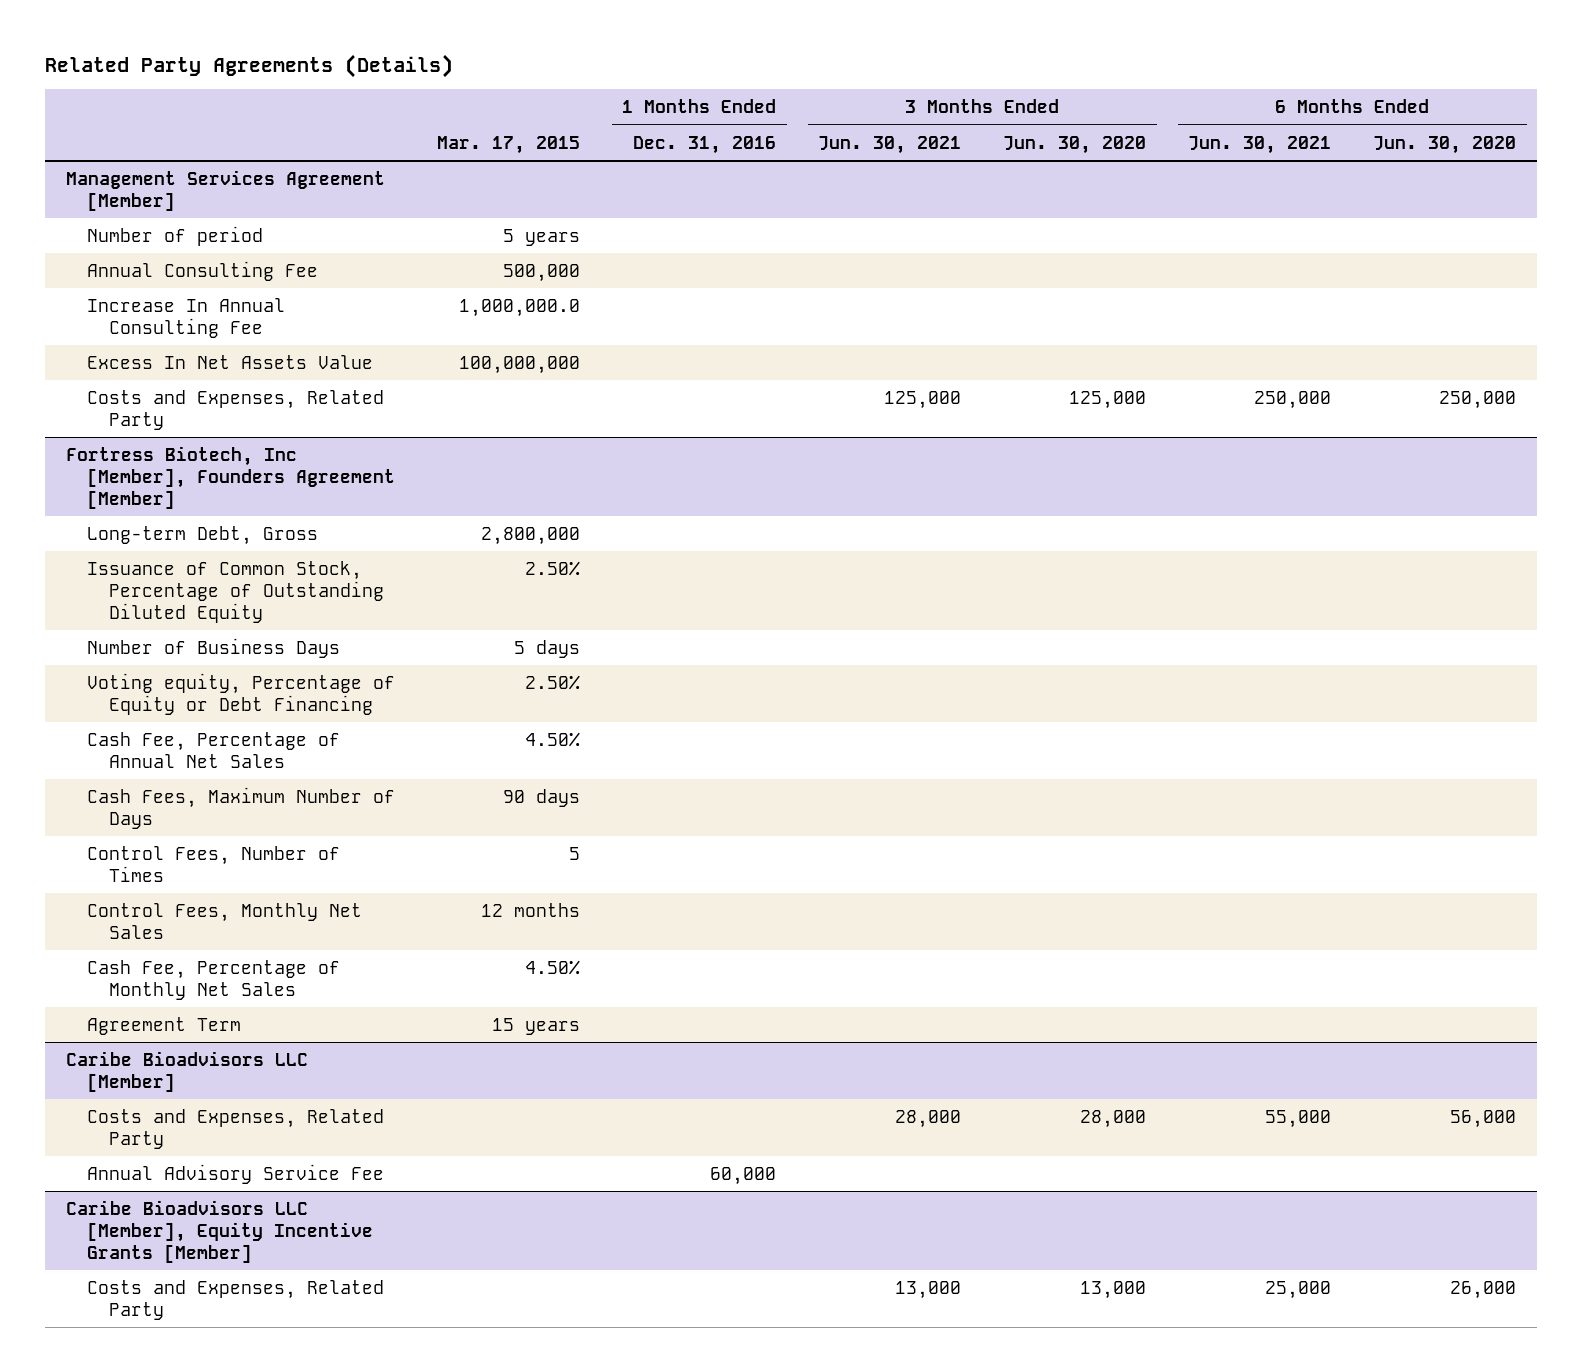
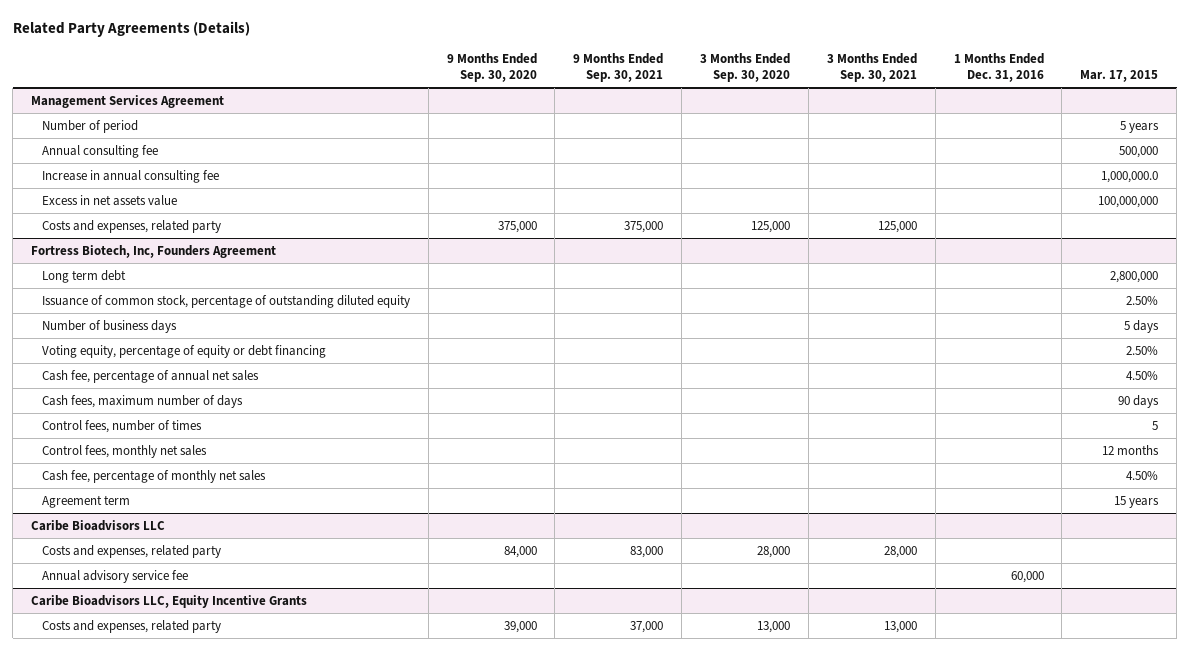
- | Mar. 17, 2015 | 1 Months Ended Dec. 31, 2016 | 3 Months Ended Jun. 30, 2021 | 3 Months Ended Jun. 30, 2020 | 6 Months Ended Jun. 30, 2021 | 6 Months Ended Jun. 30, 2020
+ | 9 Months Ended Sep. 30, 2020 | 9 Months Ended Sep. 30, 2021 | 3 Months Ended Sep. 30, 2020 | 3 Months Ended Sep. 30, 2021 | 1 Months Ended Dec. 31, 2016 | Mar. 17, 2015
- Management Services Agreement [Member]
+ Management Services Agreement
- Annual Consulting Fee | 500,000 | | | | |
- Increase In Annual Consulting Fee | 1,000,000.0 | | | | |
- Excess In Net Assets Value | 100,000,000 | | | | |
- Costs and Expenses, Related Party | | | 125,000 | 125,000 | 250,000 | 250,000
- Fortress Biotech, Inc [Member], Founders Agreement [Member]
- Long-term Debt, Gross | 2,800,000 | | | | |
- Issuance of Common Stock, Percentage of Outstanding Diluted Equity | 2.50% | | | | |
- Number of Business Days | 5 days | | | | |
- Voting equity, Percentage of Equity or Debt Financing | 2.50% | | | | |
- Cash Fee, Percentage of Annual Net Sales | 4.50% | | | | |
- Cash Fees, Maximum Number of Days | 90 days | | | | |
- Control Fees, Number of Times | 5 | | | | |
- Control Fees, Monthly Net Sales | 12 months | | | | |
- Cash Fee, Percentage of Monthly Net Sales | 4.50% | | | | |
- Agreement Term | 15 years | | | | |
- Caribe Bioadvisors LLC [Member]
- Costs and Expenses, Related Party | | | 28,000 | 28,000 | 55,000 | 56,000
- Annual Advisory Service Fee | | 60,000 | | | |
- Caribe Bioadvisors LLC [Member], Equity Incentive Grants [Member]
- Costs and Expenses, Related Party | | | 13,000 | 13,000 | 25,000 | 26,000
+ Annual consulting fee | | | | | | 500,000
+ Increase in annual consulting fee | | | | | | 1,000,000.0
+ Excess in net assets value | | | | | | 100,000,000
+ Costs and expenses, related party | 375,000 | 375,000 | 125,000 | 125,000 | |
+ Fortress Biotech, Inc, Founders Agreement
+ Long term debt | | | | | | 2,800,000
+ Issuance of common stock, percentage of outstanding diluted equity | | | | | | 2.50%
+ Number of business days | | | | | | 5 days
+ Voting equity, percentage of equity or debt financing | | | | | | 2.50%
+ Cash fee, percentage of annual net sales | | | | | | 4.50%
+ Cash fees, maximum number of days | | | | | | 90 days
+ Control fees, number of times | | | | | | 5
+ Control fees, monthly net sales | | | | | | 12 months
+ Cash fee, percentage of monthly net sales | | | | | | 4.50%
+ Agreement term | | | | | | 15 years
+ Caribe Bioadvisors LLC
+ Costs and expenses, related party | 84,000 | 83,000 | 28,000 | 28,000 | |
+ Annual advisory service fee | | | | | 60,000 |
+ Caribe Bioadvisors LLC, Equity Incentive Grants
+ Costs and expenses, related party | 39,000 | 37,000 | 13,000 | 13,000 | |

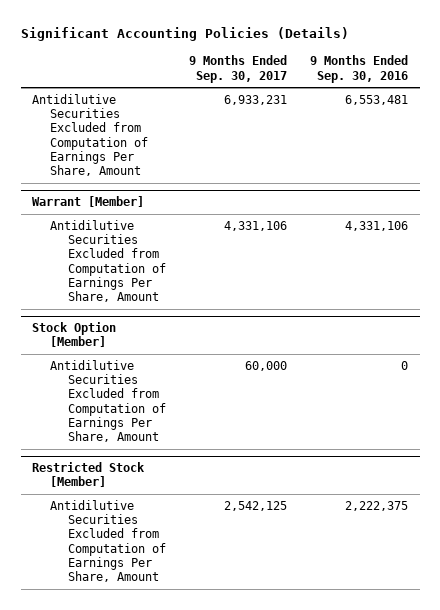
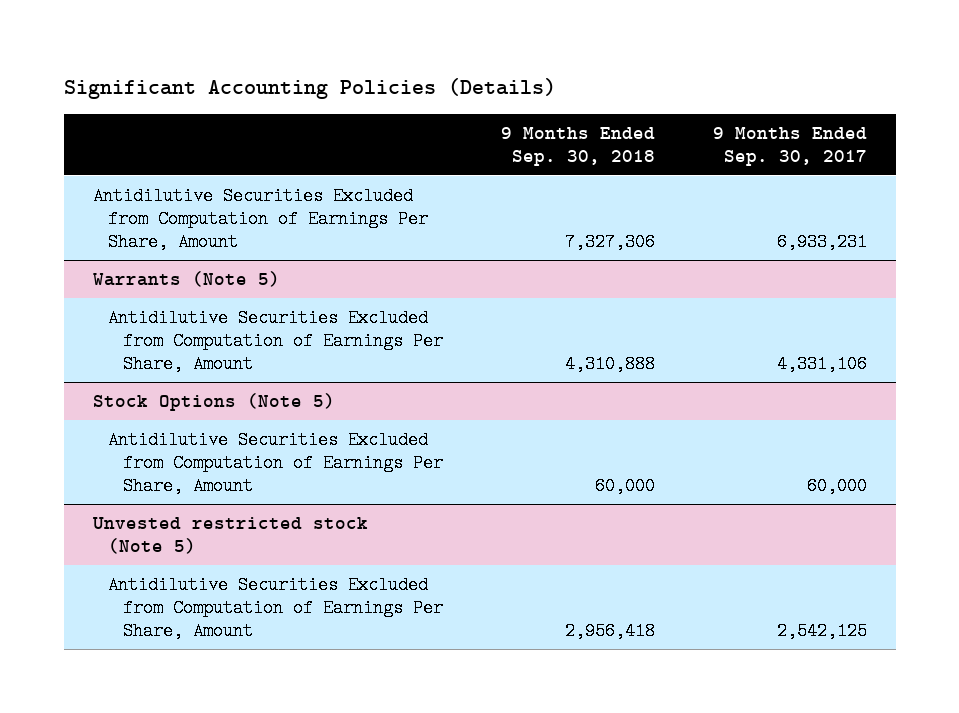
- | 9 Months Ended Sep. 30, 2017 | 9 Months Ended Sep. 30, 2016
+ | 9 Months Ended Sep. 30, 2018 | 9 Months Ended Sep. 30, 2017
- Warrant [Member]
+ Warrants (Note 5)
- Stock Option [Member]
+ Stock Options (Note 5)
- Restricted Stock [Member]
+ Unvested restricted stock (Note 5)

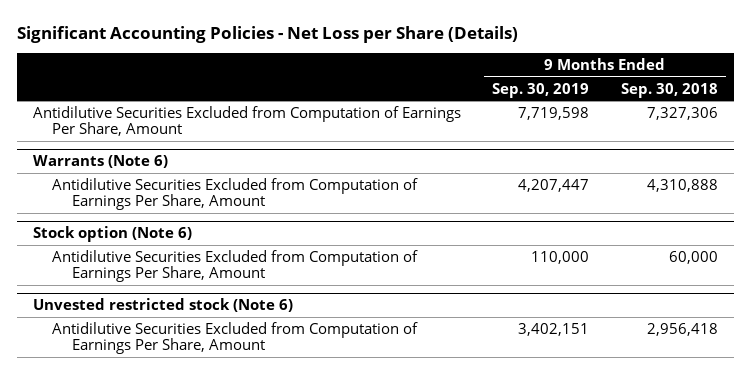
- Significant Accounting Policies (Details)
+ Significant Accounting Policies - Net Loss per Share (Details)
- | 9 Months Ended Sep. 30, 2018 | 9 Months Ended Sep. 30, 2017
+ | 9 Months Ended Sep. 30, 2019 | 9 Months Ended Sep. 30, 2018
- Warrants (Note 5)
+ Warrants (Note 6)
- Stock Options (Note 5)
+ Stock option (Note 6)
- Unvested restricted stock (Note 5)
+ Unvested restricted stock (Note 6)

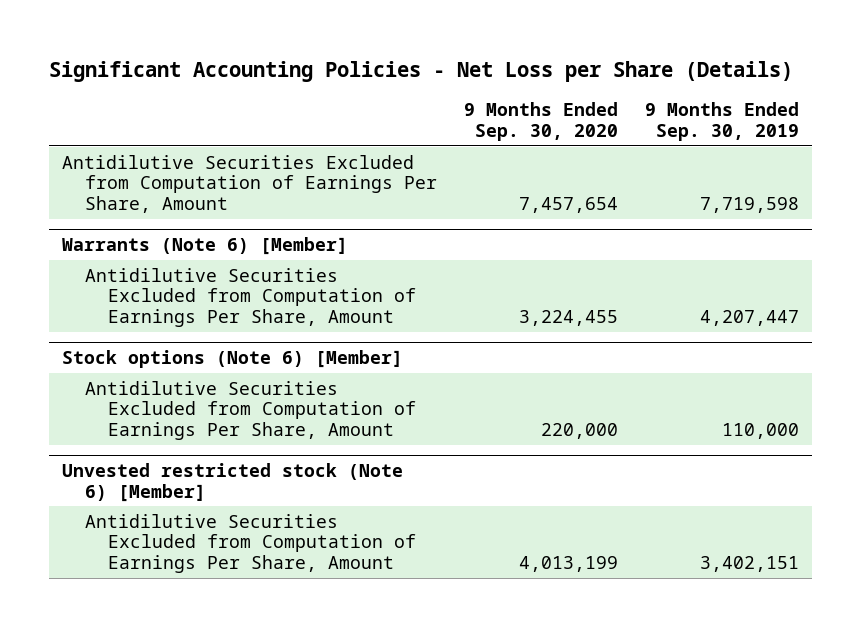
- | 9 Months Ended Sep. 30, 2019 | 9 Months Ended Sep. 30, 2018
+ | 9 Months Ended Sep. 30, 2020 | 9 Months Ended Sep. 30, 2019
- Warrants (Note 6)
+ Warrants (Note 6) [Member]
- Stock option (Note 6)
+ Stock options (Note 6) [Member]
- Unvested restricted stock (Note 6)
+ Unvested restricted stock (Note 6) [Member]

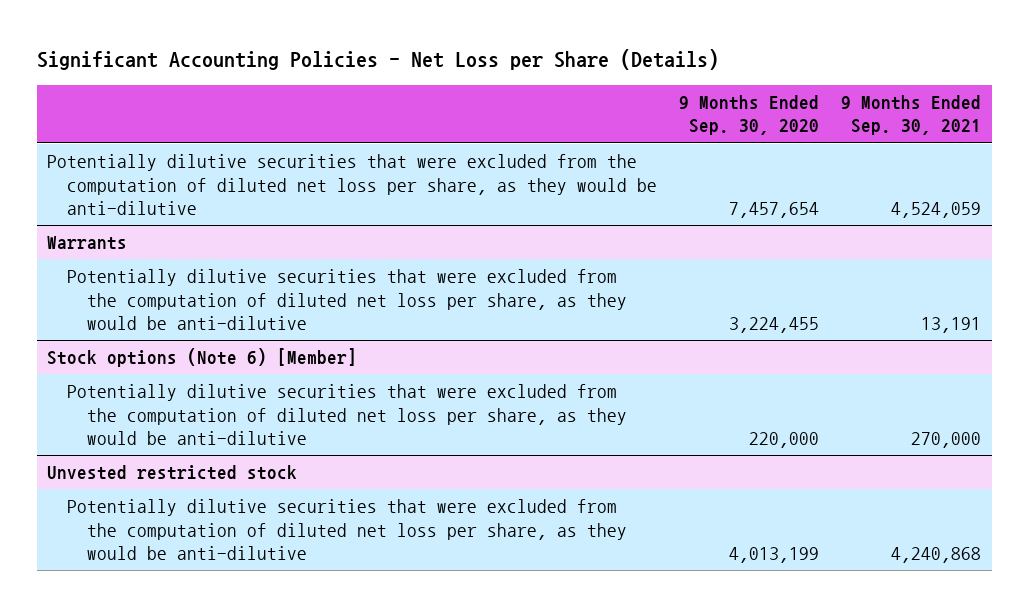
- | 9 Months Ended Sep. 30, 2020 | 9 Months Ended Sep. 30, 2019
+ | 9 Months Ended Sep. 30, 2020 | 9 Months Ended Sep. 30, 2021
- Antidilutive Securities Excluded from Computation of Earnings Per Share, Amount | 7,457,654 | 7,719,598
- Warrants (Note 6) [Member]
- Antidilutive Securities Excluded from Computation of Earnings Per Share, Amount | 3,224,455 | 4,207,447
+ Potentially dilutive securities that were excluded from the computation of diluted net loss per share, as they would be anti-dilutive | 7,457,654 | 4,524,059
+ Warrants
+ Potentially dilutive securities that were excluded from the computation of diluted net loss per share, as they would be anti-dilutive | 3,224,455 | 13,191
@ Stock options (Note 6) [Member]
- Antidilutive Securities Excluded from Computation of Earnings Per Share, Amount | 220,000 | 110,000
- Unvested restricted stock (Note 6) [Member]
- Antidilutive Securities Excluded from Computation of Earnings Per Share, Amount | 4,013,199 | 3,402,151
@ Stock options (Note 6) [Member]
+ Potentially dilutive securities that were excluded from the computation of diluted net loss per share, as they would be anti-dilutive | 220,000 | 270,000
+ Unvested restricted stock
+ Potentially dilutive securities that were excluded from the computation of diluted net loss per share, as they would be anti-dilutive | 4,013,199 | 4,240,868

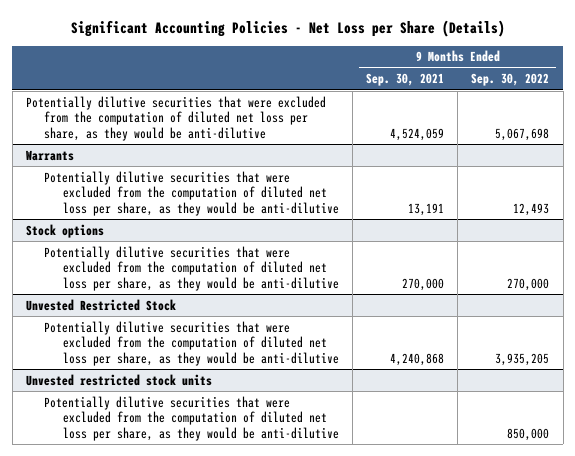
- | 9 Months Ended Sep. 30, 2020 | 9 Months Ended Sep. 30, 2021
+ | 9 Months Ended Sep. 30, 2021 | 9 Months Ended Sep. 30, 2022
- Stock options (Note 6) [Member]
+ Stock options
- Unvested restricted stock
+ Unvested Restricted Stock
+ Unvested restricted stock units
+ Potentially dilutive securities that were excluded from the computation of diluted net loss per share, as they would be anti-dilutive | | 850,000

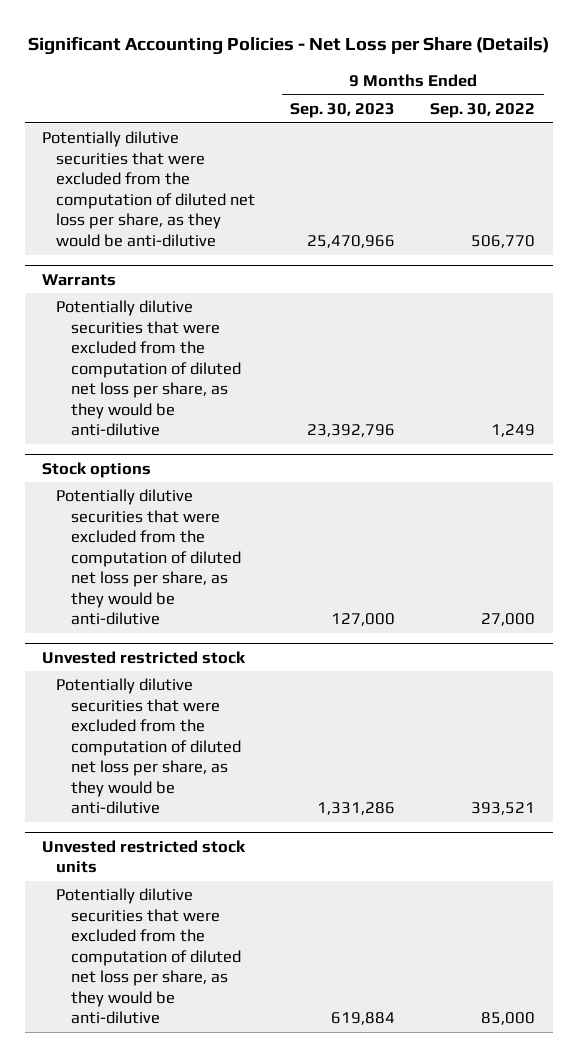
- | 9 Months Ended Sep. 30, 2021 | 9 Months Ended Sep. 30, 2022
+ | 9 Months Ended Sep. 30, 2023 | 9 Months Ended Sep. 30, 2022
- Potentially dilutive securities that were excluded from the computation of diluted net loss per share, as they would be anti-dilutive | 4,524,059 | 5,067,698
+ Potentially dilutive securities that were excluded from the computation of diluted net loss per share, as they would be anti-dilutive | 25,470,966 | 506,770
@ Warrants
- Potentially dilutive securities that were excluded from the computation of diluted net loss per share, as they would be anti-dilutive | 13,191 | 12,493
+ Potentially dilutive securities that were excluded from the computation of diluted net loss per share, as they would be anti-dilutive | 23,392,796 | 1,249
@ Stock options
- Potentially dilutive securities that were excluded from the computation of diluted net loss per share, as they would be anti-dilutive | 270,000 | 270,000
- Unvested Restricted Stock
- Potentially dilutive securities that were excluded from the computation of diluted net loss per share, as they would be anti-dilutive | 4,240,868 | 3,935,205
@ Stock options
+ Potentially dilutive securities that were excluded from the computation of diluted net loss per share, as they would be anti-dilutive | 127,000 | 27,000
+ Unvested restricted stock
+ Potentially dilutive securities that were excluded from the computation of diluted net loss per share, as they would be anti-dilutive | 1,331,286 | 393,521
@ Unvested restricted stock units
- Potentially dilutive securities that were excluded from the computation of diluted net loss per share, as they would be anti-dilutive | | 850,000
+ Potentially dilutive securities that were excluded from the computation of diluted net loss per share, as they would be anti-dilutive | 619,884 | 85,000

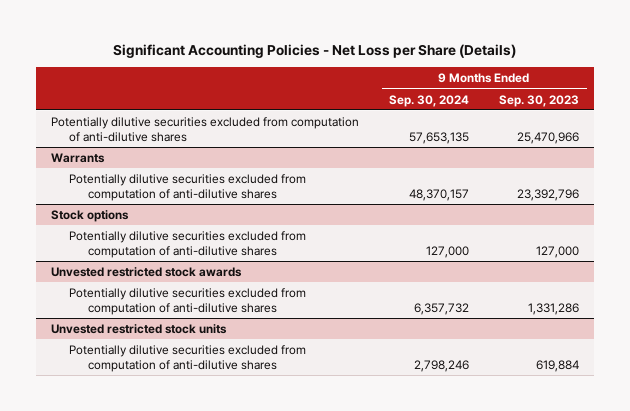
- | 9 Months Ended Sep. 30, 2023 | 9 Months Ended Sep. 30, 2022
+ | 9 Months Ended Sep. 30, 2024 | 9 Months Ended Sep. 30, 2023
- Potentially dilutive securities that were excluded from the computation of diluted net loss per share, as they would be anti-dilutive | 25,470,966 | 506,770
+ Potentially dilutive securities excluded from computation of anti-dilutive shares | 57,653,135 | 25,470,966
@ Warrants
- Potentially dilutive securities that were excluded from the computation of diluted net loss per share, as they would be anti-dilutive | 23,392,796 | 1,249
+ Potentially dilutive securities excluded from computation of anti-dilutive shares | 48,370,157 | 23,392,796
@ Stock options
- Potentially dilutive securities that were excluded from the computation of diluted net loss per share, as they would be anti-dilutive | 127,000 | 27,000
- Unvested restricted stock
- Potentially dilutive securities that were excluded from the computation of diluted net loss per share, as they would be anti-dilutive | 1,331,286 | 393,521
@ Stock options
+ Potentially dilutive securities excluded from computation of anti-dilutive shares | 127,000 | 127,000
+ Unvested restricted stock awards
+ Potentially dilutive securities excluded from computation of anti-dilutive shares | 6,357,732 | 1,331,286
@ Unvested restricted stock units
- Potentially dilutive securities that were excluded from the computation of diluted net loss per share, as they would be anti-dilutive | 619,884 | 85,000
+ Potentially dilutive securities excluded from computation of anti-dilutive shares | 2,798,246 | 619,884

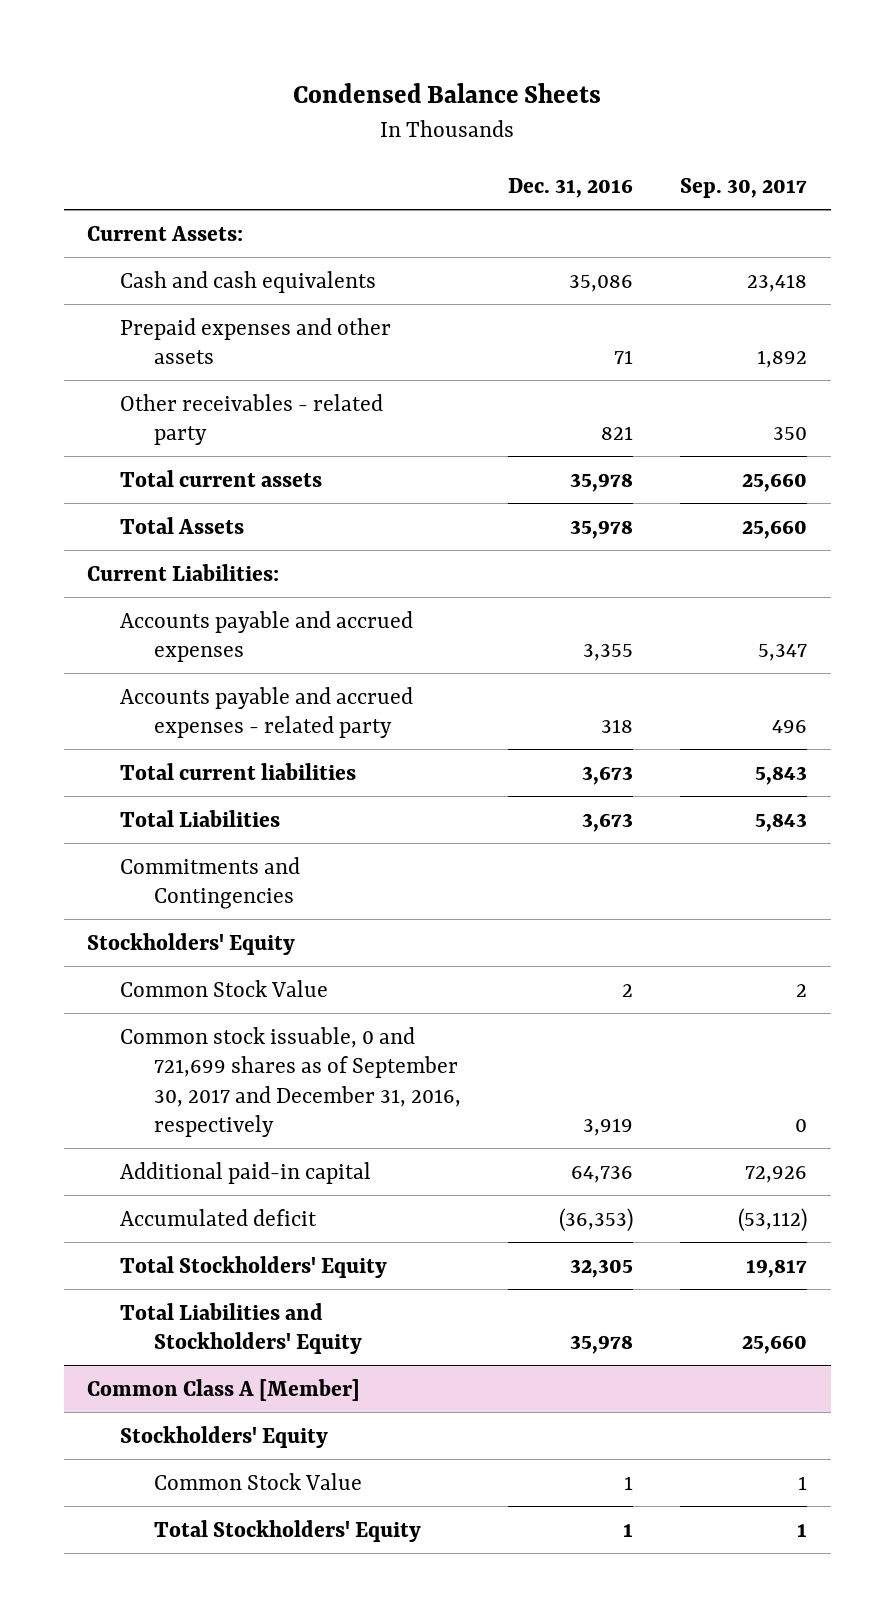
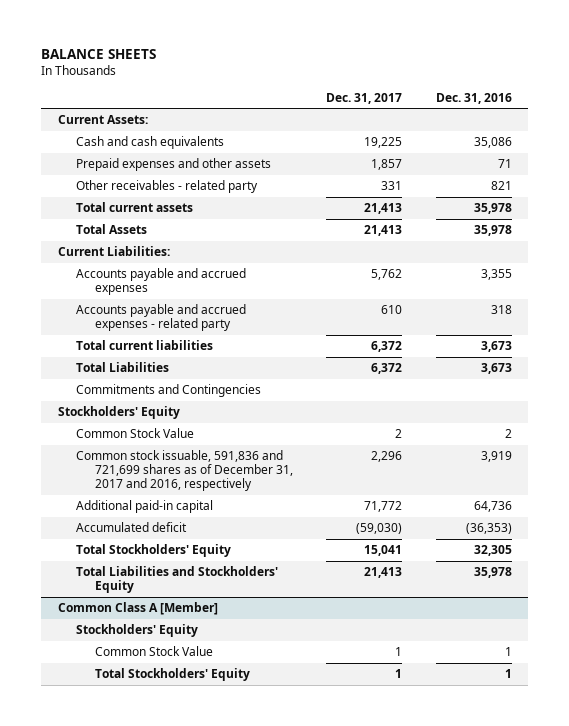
- Condensed Balance Sheets
+ BALANCE SHEETS
- | Dec. 31, 2016 | Sep. 30, 2017
+ | Dec. 31, 2017 | Dec. 31, 2016
- Common stock issuable, 0 and 721,699 shares as of September 30, 2017 and December 31, 2016, respectively | 3,919 | 0
+ Common stock issuable, 591,836 and 721,699 shares as of December 31, 2017 and 2016, respectively | 2,296 | 3,919

